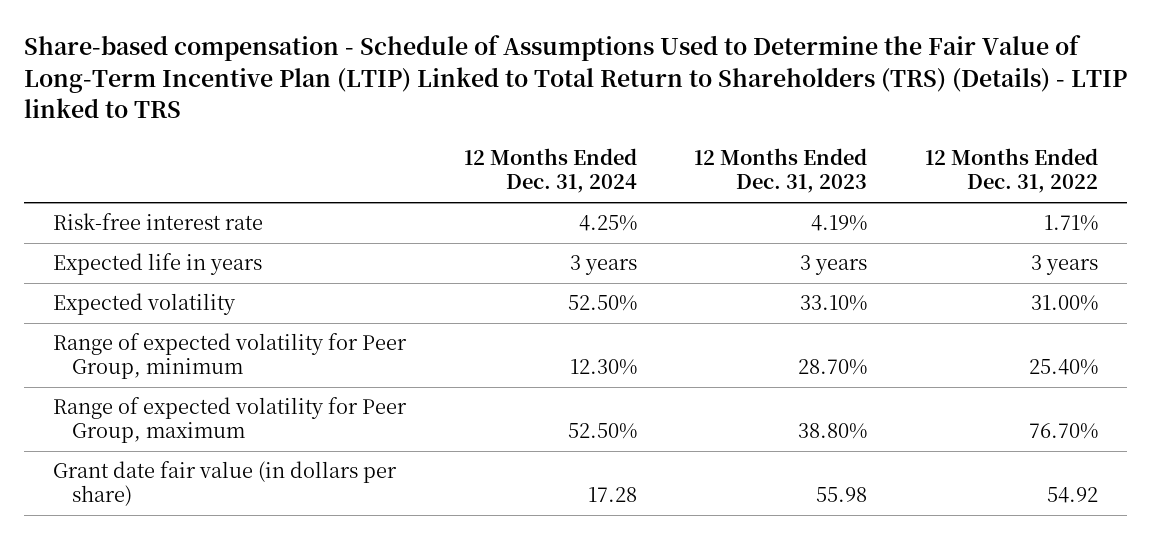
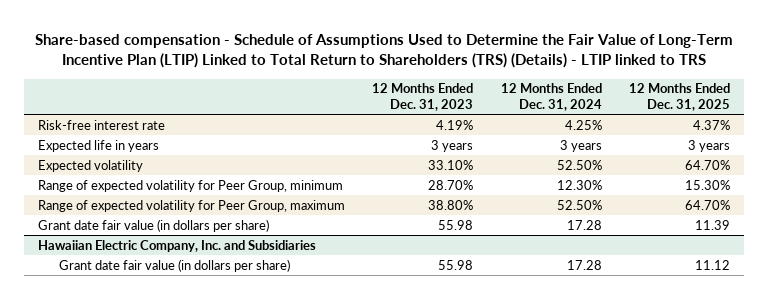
- | 12 Months Ended Dec. 31, 2024 | 12 Months Ended Dec. 31, 2023 | 12 Months Ended Dec. 31, 2022
+ | 12 Months Ended Dec. 31, 2023 | 12 Months Ended Dec. 31, 2024 | 12 Months Ended Dec. 31, 2025
+ Hawaiian Electric Company, Inc. and Subsidiaries
+ Grant date fair value (in dollars per share) | 55.98 | 17.28 | 11.12

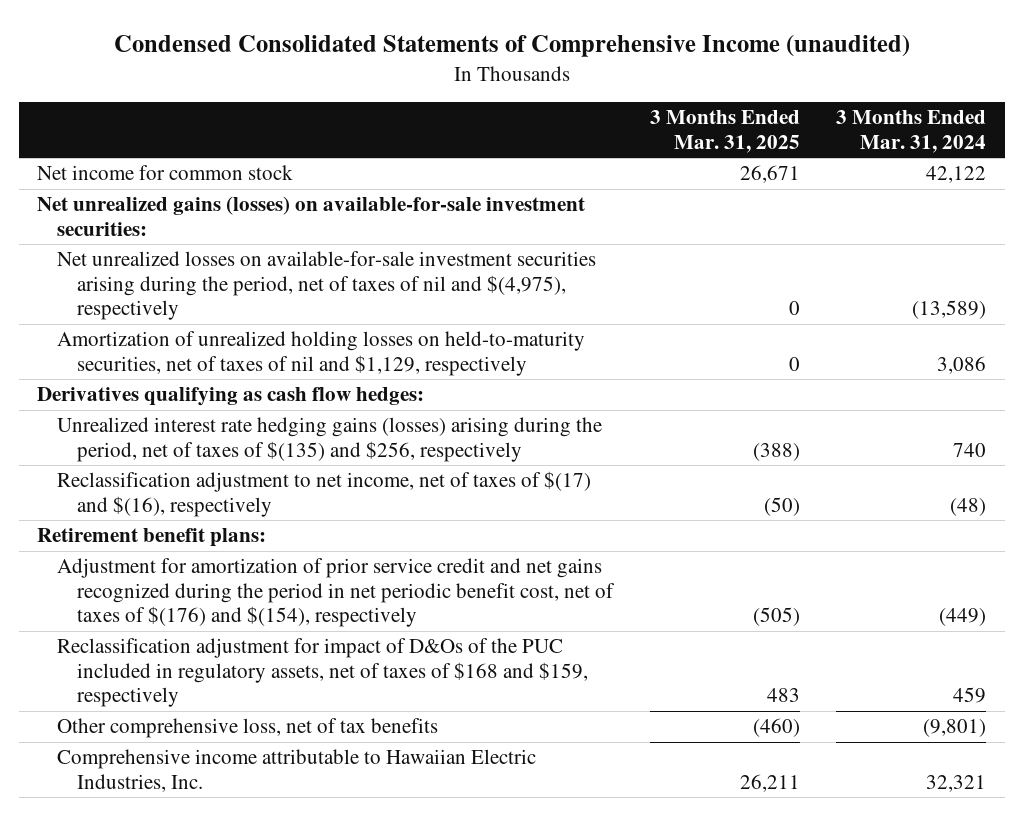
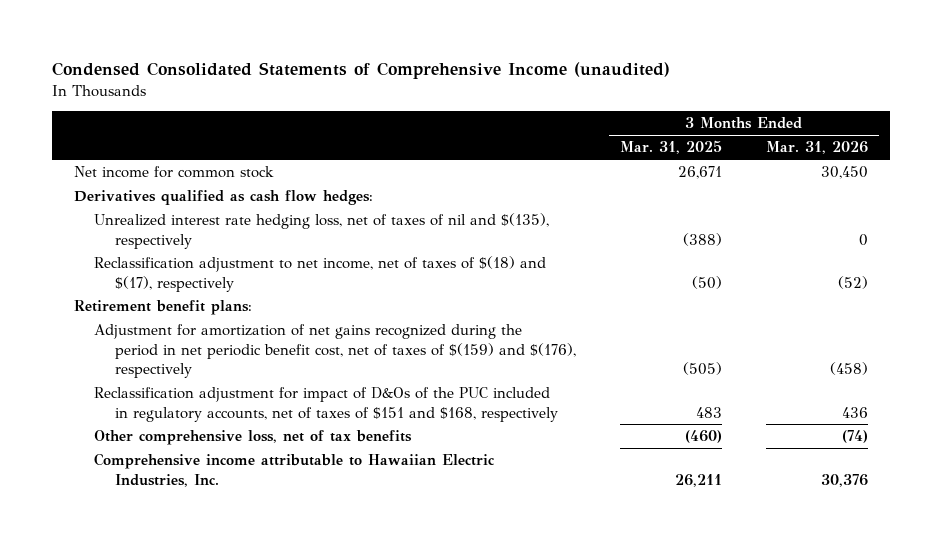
- | 3 Months Ended Mar. 31, 2025 | 3 Months Ended Mar. 31, 2024
+ | 3 Months Ended Mar. 31, 2025 | 3 Months Ended Mar. 31, 2026
- Net unrealized gains (losses) on available-for-sale investment securities:
- Net unrealized losses on available-for-sale investment securities arising during the period, net of taxes of nil and $(4,975), respectively | 0 | (13,589)
- Amortization of unrealized holding losses on held-to-maturity securities, net of taxes of nil and $1,129, respectively | 0 | 3,086
- Derivatives qualifying as cash flow hedges:
- Unrealized interest rate hedging gains (losses) arising during the period, net of taxes of $(135) and $256, respectively | (388) | 740
- Reclassification adjustment to net income, net of taxes of $(17) and $(16), respectively | (50) | (48)
+ Derivatives qualified as cash flow hedges:
+ Unrealized interest rate hedging loss, net of taxes of nil and $(135), respectively | (388) | 0
+ Reclassification adjustment to net income, net of taxes of $(18) and $(17), respectively | (50) | (52)
- Adjustment for amortization of prior service credit and net gains recognized during the period in net periodic benefit cost, net of taxes of $(176) and $(154), respectively | (505) | (449)
- Reclassification adjustment for impact of D&Os of the PUC included in regulatory assets, net of taxes of $168 and $159, respectively | 483 | 459
+ Adjustment for amortization of net gains recognized during the period in net periodic benefit cost, net of taxes of $(159) and $(176), respectively | (505) | (458)
+ Reclassification adjustment for impact of D&Os of the PUC included in regulatory accounts, net of taxes of $151 and $168, respectively | 483 | 436

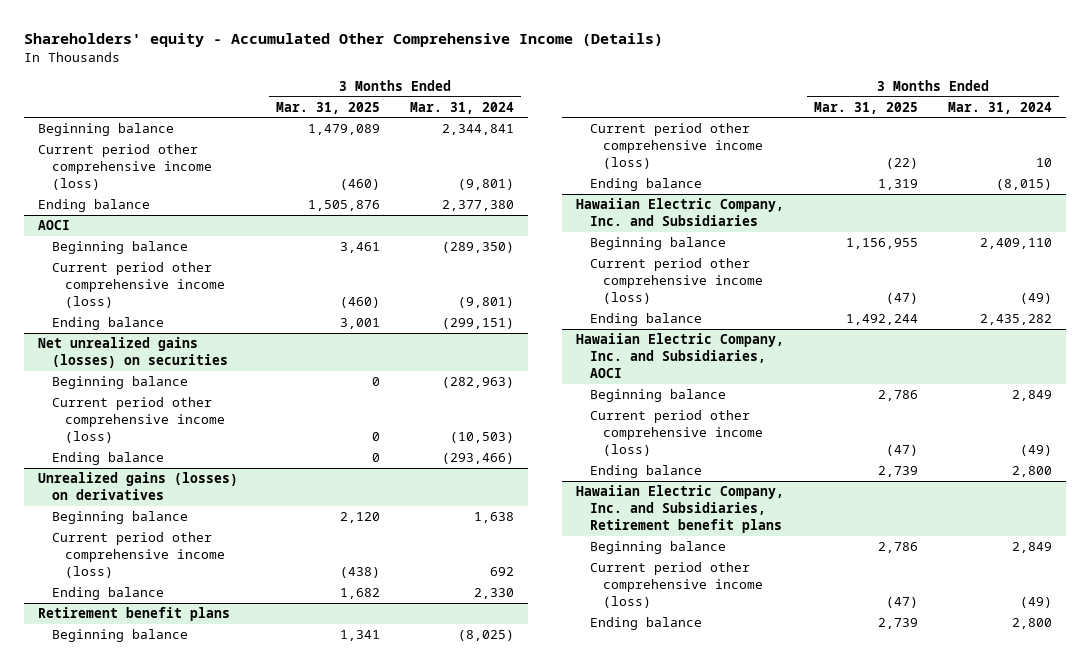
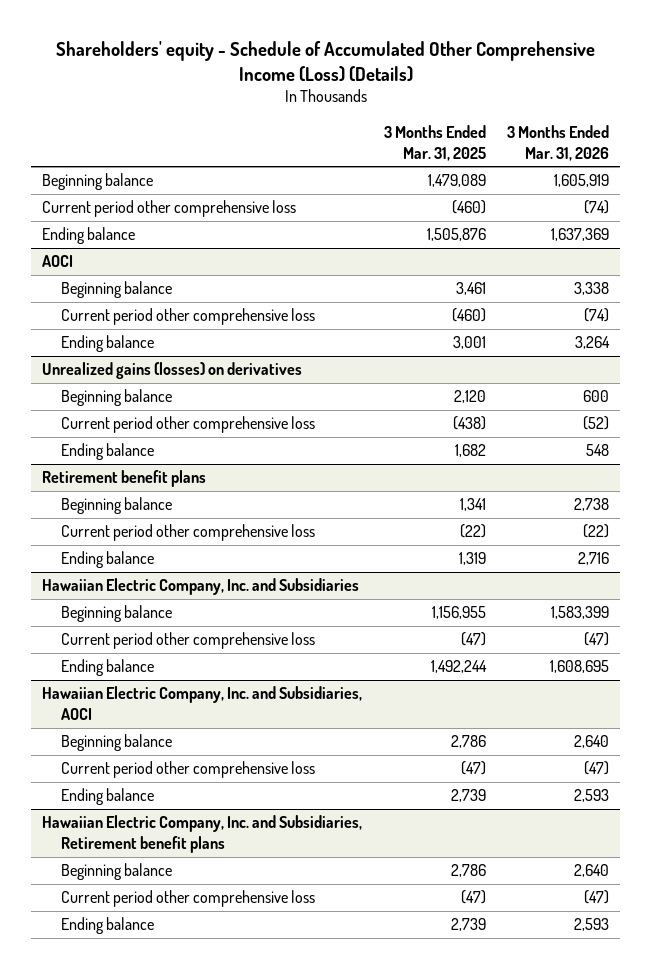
- Shareholders' equity - Accumulated Other Comprehensive Income (Details)
+ Shareholders' equity - Schedule of Accumulated Other Comprehensive Income (Loss) (Details)
- | 3 Months Ended Mar. 31, 2025 | 3 Months Ended Mar. 31, 2024
+ | 3 Months Ended Mar. 31, 2025 | 3 Months Ended Mar. 31, 2026
- Current period other comprehensive income (loss) | (460) | (9,801)
+ Current period other comprehensive loss | (460) | (74)
@ AOCI
- Current period other comprehensive income (loss) | (460) | (9,801)
+ Current period other comprehensive loss | (460) | (74)
- Net unrealized gains (losses) on securities
- Beginning balance | 0 | (282,963)
- Current period other comprehensive income (loss) | 0 | (10,503)
- Ending balance | 0 | (293,466)
@ Unrealized gains (losses) on derivatives
- Current period other comprehensive income (loss) | (438) | 692
+ Current period other comprehensive loss | (438) | (52)
@ Retirement benefit plans
- Current period other comprehensive income (loss) | (22) | 10
+ Current period other comprehensive loss | (22) | (22)
@ Hawaiian Electric Company, Inc. and Subsidiaries
- Current period other comprehensive income (loss) | (47) | (49)
+ Current period other comprehensive loss | (47) | (47)
@ Hawaiian Electric Company, Inc. and Subsidiaries, AOCI
- Current period other comprehensive income (loss) | (47) | (49)
+ Current period other comprehensive loss | (47) | (47)
@ Hawaiian Electric Company, Inc. and Subsidiaries, Retirement benefit plans
- Current period other comprehensive income (loss) | (47) | (49)
+ Current period other comprehensive loss | (47) | (47)

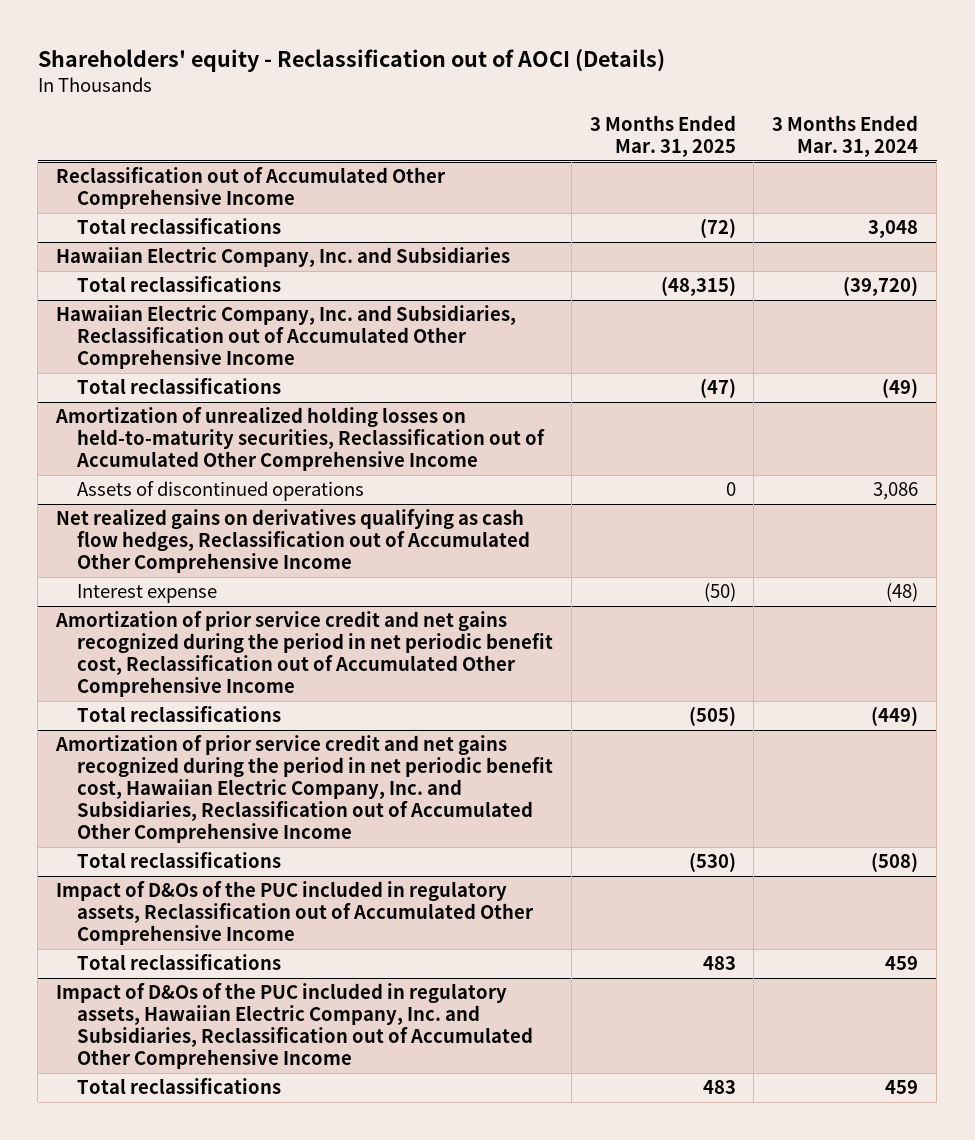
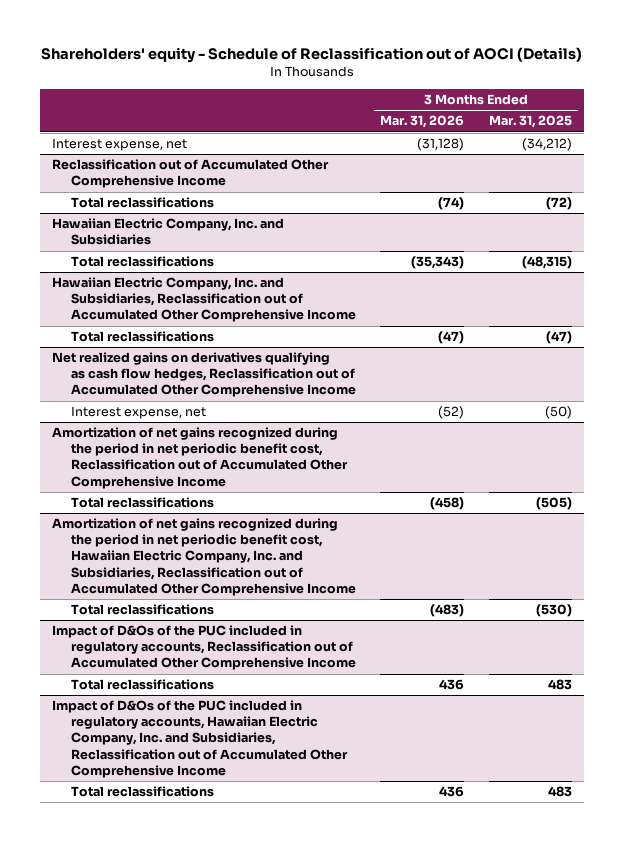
- Shareholders' equity - Reclassification out of AOCI (Details)
+ Shareholders' equity - Schedule of Reclassification out of AOCI (Details)
- | 3 Months Ended Mar. 31, 2025 | 3 Months Ended Mar. 31, 2024
+ | 3 Months Ended Mar. 31, 2026 | 3 Months Ended Mar. 31, 2025
+ Interest expense, net | (31,128) | (34,212)
- Amortization of unrealized holding losses on held-to-maturity securities, Reclassification out of Accumulated Other Comprehensive Income
- Assets of discontinued operations | 0 | 3,086
@ Net realized gains on derivatives qualifying as cash flow hedges, Reclassification out of Accumulated Other Comprehensive Income
- Interest expense | (50) | (48)
- Amortization of prior service credit and net gains recognized during the period in net periodic benefit cost, Reclassification out of Accumulated Other Comprehensive Income
@ Net realized gains on derivatives qualifying as cash flow hedges, Reclassification out of Accumulated Other Comprehensive Income
+ Interest expense, net | (52) | (50)
+ Amortization of net gains recognized during the period in net periodic benefit cost, Reclassification out of Accumulated Other Comprehensive Income
- Amortization of prior service credit and net gains recognized during the period in net periodic benefit cost, Hawaiian Electric Company, Inc. and Subsidiaries, Reclassification out of Accumulated Other Comprehensive Income
+ Amortization of net gains recognized during the period in net periodic benefit cost, Hawaiian Electric Company, Inc. and Subsidiaries, Reclassification out of Accumulated Other Comprehensive Income
- Impact of D&Os of the PUC included in regulatory assets, Reclassification out of Accumulated Other Comprehensive Income
+ Impact of D&Os of the PUC included in regulatory accounts, Reclassification out of Accumulated Other Comprehensive Income
- Impact of D&Os of the PUC included in regulatory assets, Hawaiian Electric Company, Inc. and Subsidiaries, Reclassification out of Accumulated Other Comprehensive Income
+ Impact of D&Os of the PUC included in regulatory accounts, Hawaiian Electric Company, Inc. and Subsidiaries, Reclassification out of Accumulated Other Comprehensive Income

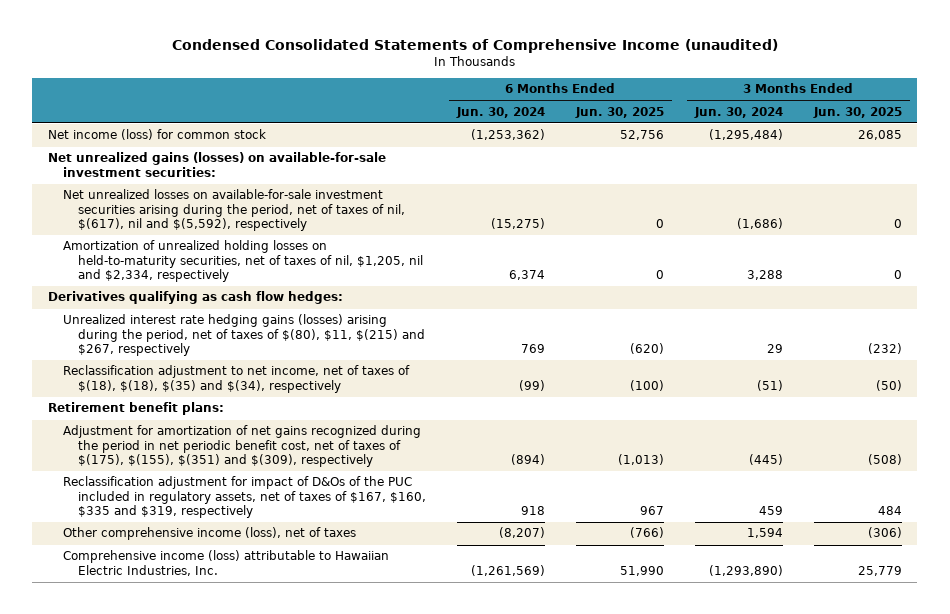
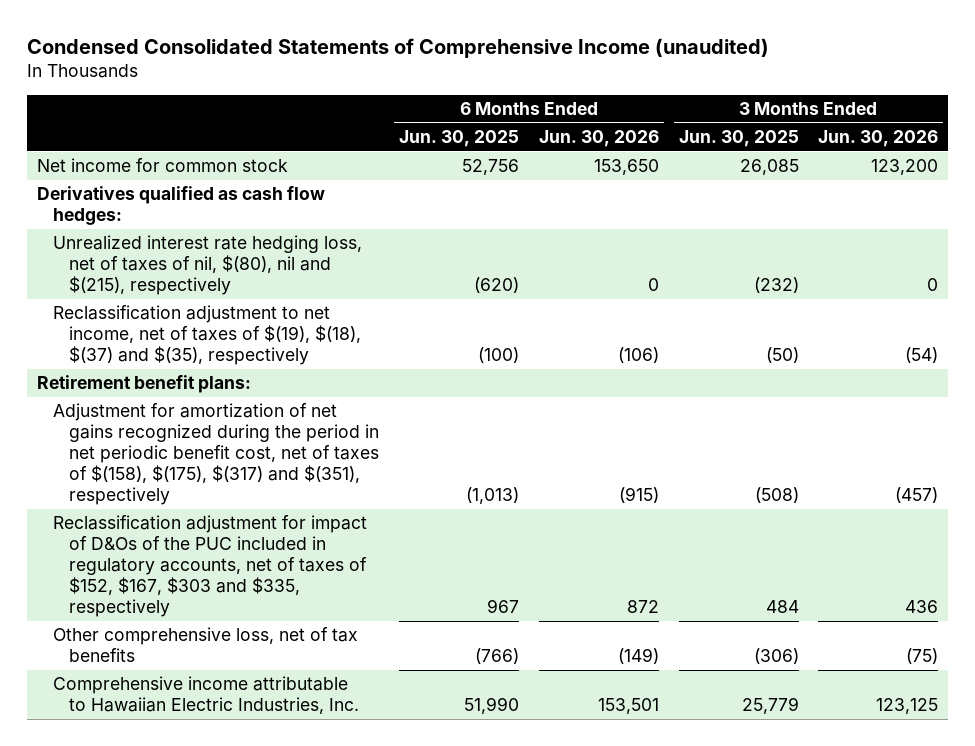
- | 6 Months Ended Jun. 30, 2024 | 6 Months Ended Jun. 30, 2025 | 3 Months Ended Jun. 30, 2024 | 3 Months Ended Jun. 30, 2025
+ | 6 Months Ended Jun. 30, 2025 | 6 Months Ended Jun. 30, 2026 | 3 Months Ended Jun. 30, 2025 | 3 Months Ended Jun. 30, 2026
- Net income (loss) for common stock | (1,253,362) | 52,756 | (1,295,484) | 26,085
- Net unrealized gains (losses) on available-for-sale investment securities:
- Net unrealized losses on available-for-sale investment securities arising during the period, net of taxes of nil, $(617), nil and $(5,592), respectively | (15,275) | 0 | (1,686) | 0
- Amortization of unrealized holding losses on held-to-maturity securities, net of taxes of nil, $1,205, nil and $2,334, respectively | 6,374 | 0 | 3,288 | 0
- Derivatives qualifying as cash flow hedges:
- Unrealized interest rate hedging gains (losses) arising during the period, net of taxes of $(80), $11, $(215) and $267, respectively | 769 | (620) | 29 | (232)
- Reclassification adjustment to net income, net of taxes of $(18), $(18), $(35) and $(34), respectively | (99) | (100) | (51) | (50)
+ Net income for common stock | 52,756 | 153,650 | 26,085 | 123,200
+ Derivatives qualified as cash flow hedges:
+ Unrealized interest rate hedging loss, net of taxes of nil, $(80), nil and $(215), respectively | (620) | 0 | (232) | 0
+ Reclassification adjustment to net income, net of taxes of $(19), $(18), $(37) and $(35), respectively | (100) | (106) | (50) | (54)
- Adjustment for amortization of net gains recognized during the period in net periodic benefit cost, net of taxes of $(175), $(155), $(351) and $(309), respectively | (894) | (1,013) | (445) | (508)
- Reclassification adjustment for impact of D&Os of the PUC included in regulatory assets, net of taxes of $167, $160, $335 and $319, respectively | 918 | 967 | 459 | 484
- Other comprehensive income (loss), net of taxes | (8,207) | (766) | 1,594 | (306)
- Comprehensive income (loss) attributable to Hawaiian Electric Industries, Inc. | (1,261,569) | 51,990 | (1,293,890) | 25,779
+ Adjustment for amortization of net gains recognized during the period in net periodic benefit cost, net of taxes of $(158), $(175), $(317) and $(351), respectively | (1,013) | (915) | (508) | (457)
+ Reclassification adjustment for impact of D&Os of the PUC included in regulatory accounts, net of taxes of $152, $167, $303 and $335, respectively | 967 | 872 | 484 | 436
+ Other comprehensive loss, net of tax benefits | (766) | (149) | (306) | (75)
+ Comprehensive income attributable to Hawaiian Electric Industries, Inc. | 51,990 | 153,501 | 25,779 | 123,125

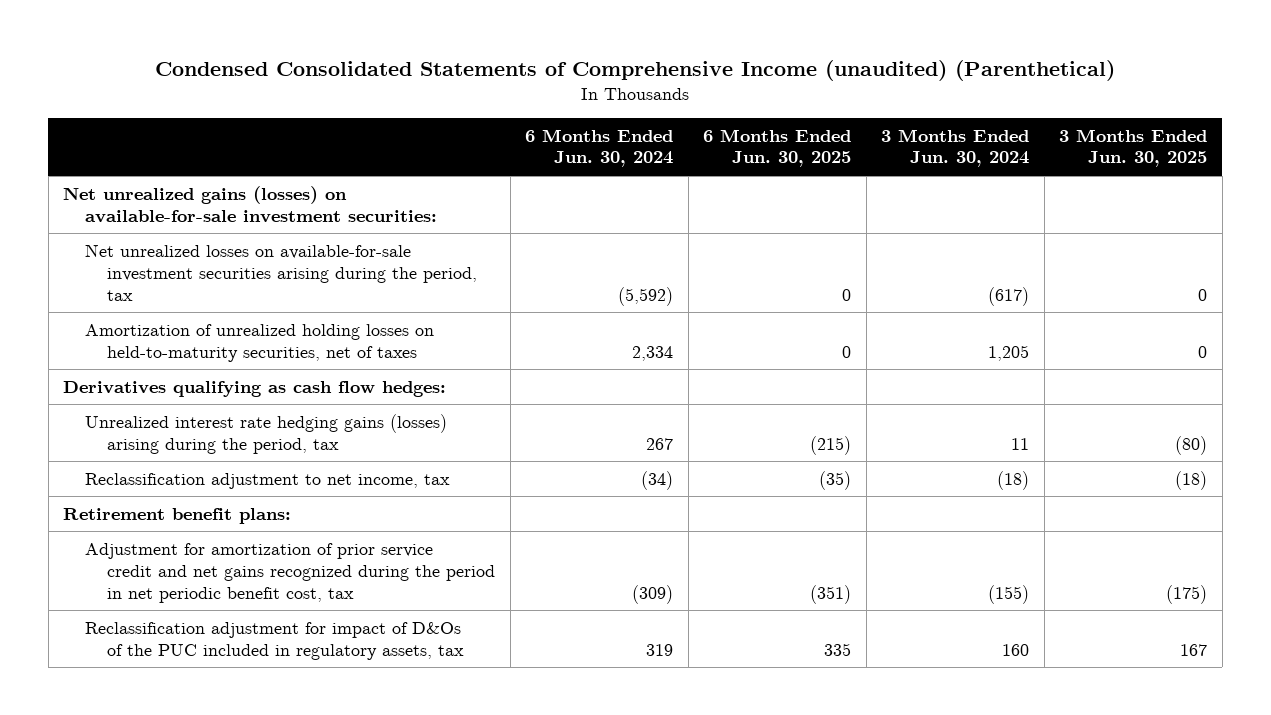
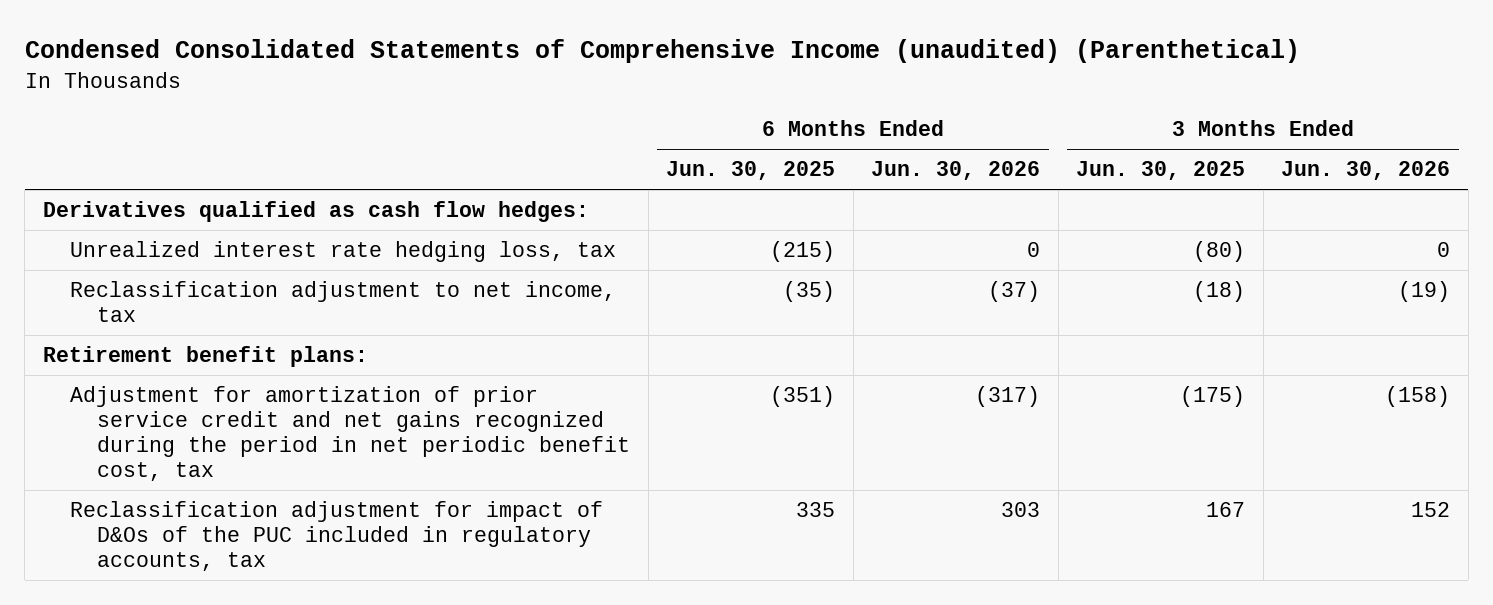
- | 6 Months Ended Jun. 30, 2024 | 6 Months Ended Jun. 30, 2025 | 3 Months Ended Jun. 30, 2024 | 3 Months Ended Jun. 30, 2025
+ | 6 Months Ended Jun. 30, 2025 | 6 Months Ended Jun. 30, 2026 | 3 Months Ended Jun. 30, 2025 | 3 Months Ended Jun. 30, 2026
- Net unrealized gains (losses) on available-for-sale investment securities:
- Net unrealized losses on available-for-sale investment securities arising during the period, tax | (5,592) | 0 | (617) | 0
- Amortization of unrealized holding losses on held-to-maturity securities, net of taxes | 2,334 | 0 | 1,205 | 0
- Derivatives qualifying as cash flow hedges:
- Unrealized interest rate hedging gains (losses) arising during the period, tax | 267 | (215) | 11 | (80)
+ Derivatives qualified as cash flow hedges:
+ Unrealized interest rate hedging loss, tax | (215) | 0 | (80) | 0
- Reclassification adjustment for impact of D&Os of the PUC included in regulatory assets, tax | 319 | 335 | 160 | 167
+ Reclassification adjustment for impact of D&Os of the PUC included in regulatory accounts, tax | 335 | 303 | 167 | 152

